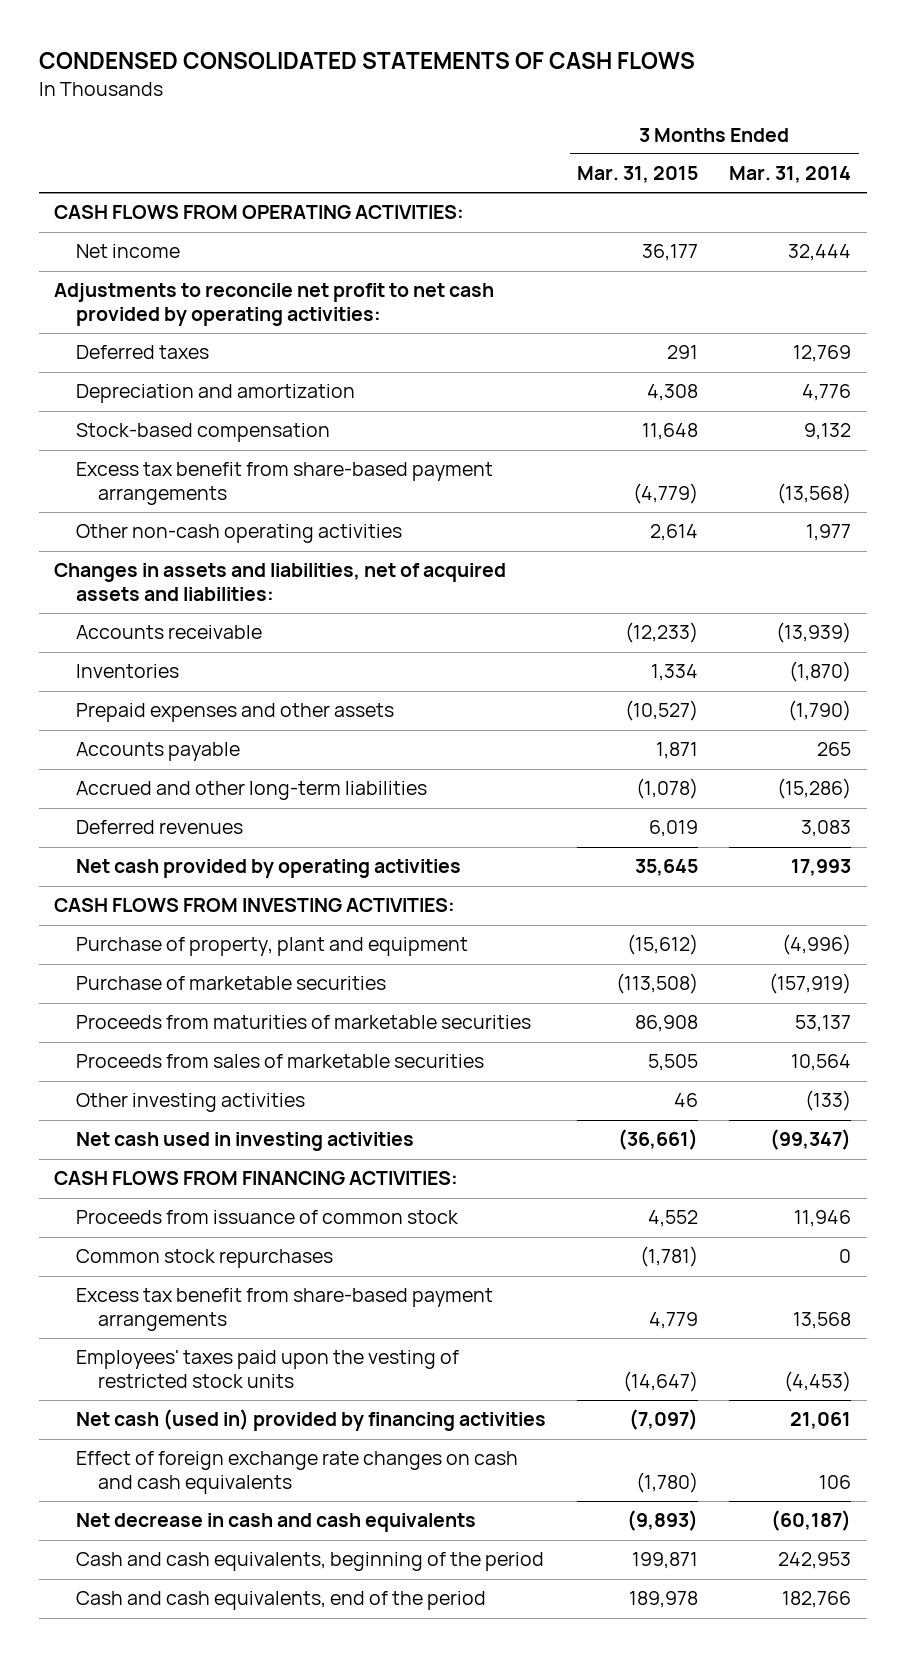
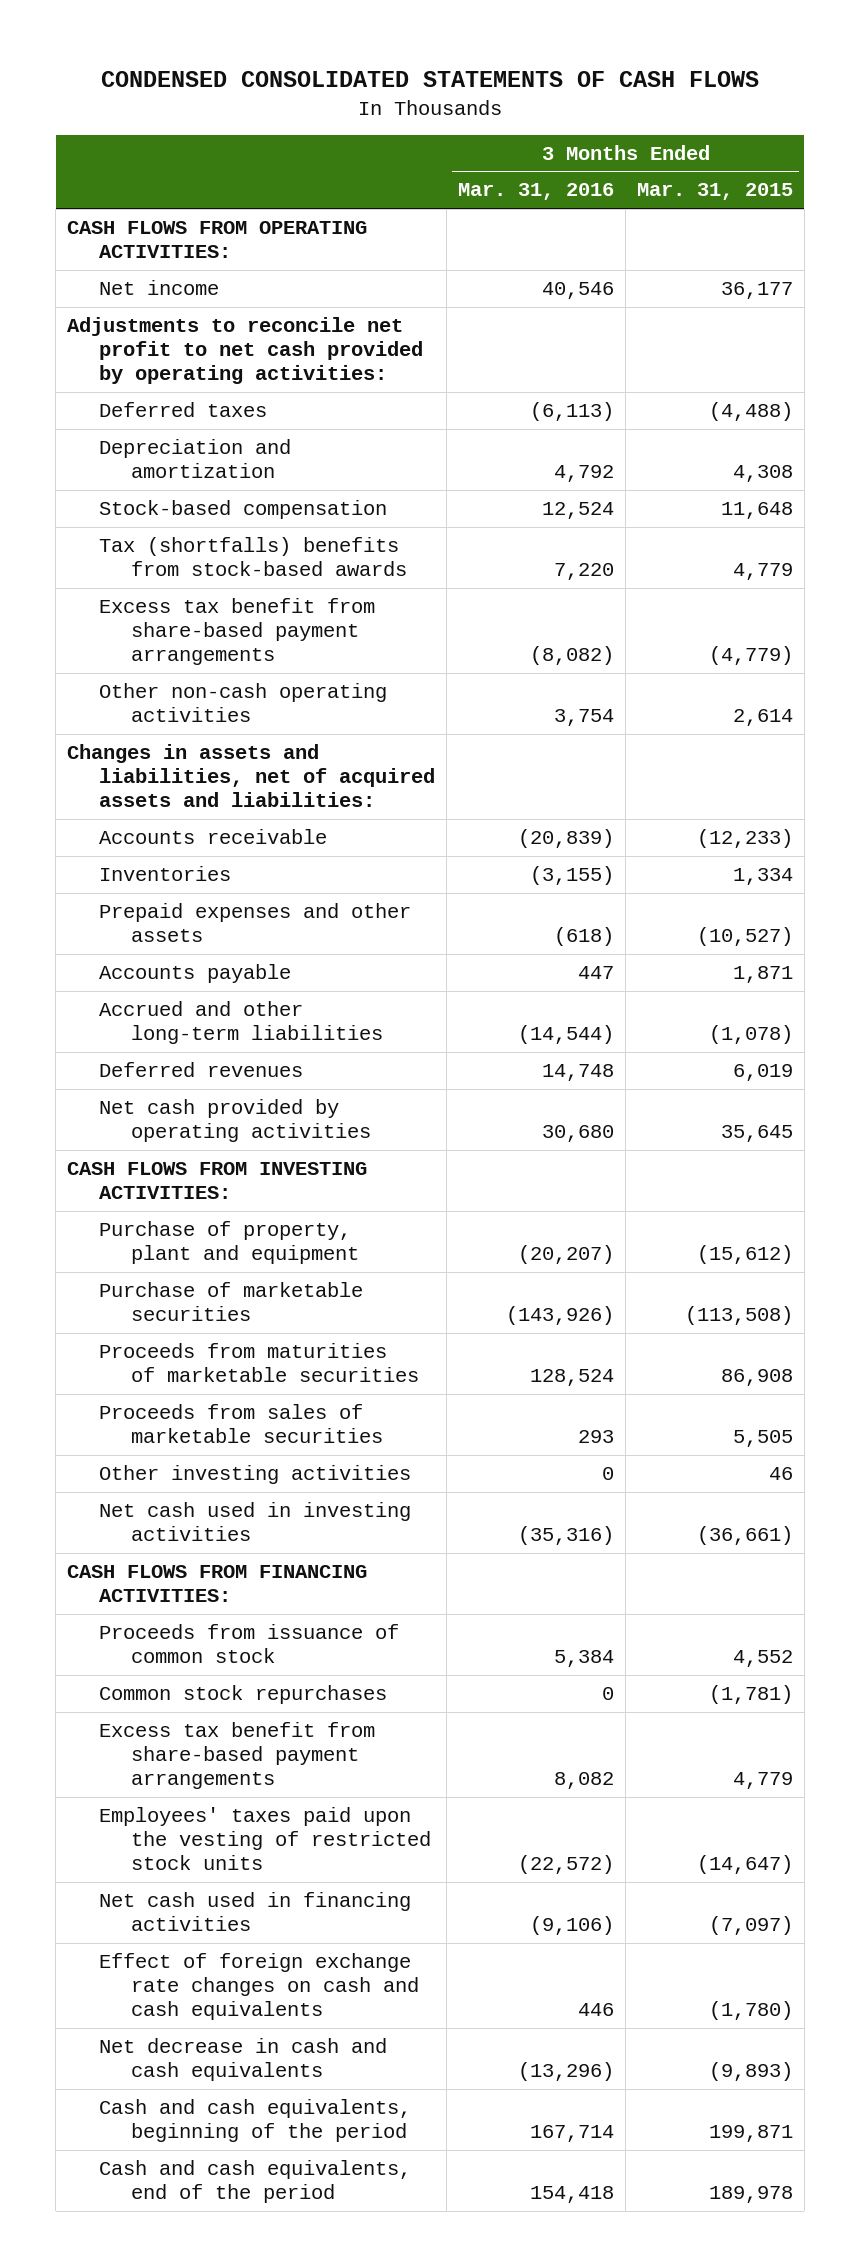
- | 3 Months Ended Mar. 31, 2015 | 3 Months Ended Mar. 31, 2014
+ | 3 Months Ended Mar. 31, 2016 | 3 Months Ended Mar. 31, 2015
- Deferred taxes | 291 | 12,769
+ Deferred taxes | (6,113) | (4,488)
+ Tax (shortfalls) benefits from stock-based awards | 7,220 | 4,779
- Net cash (used in) provided by financing activities | (7,097) | 21,061
+ Net cash used in financing activities | (9,106) | (7,097)

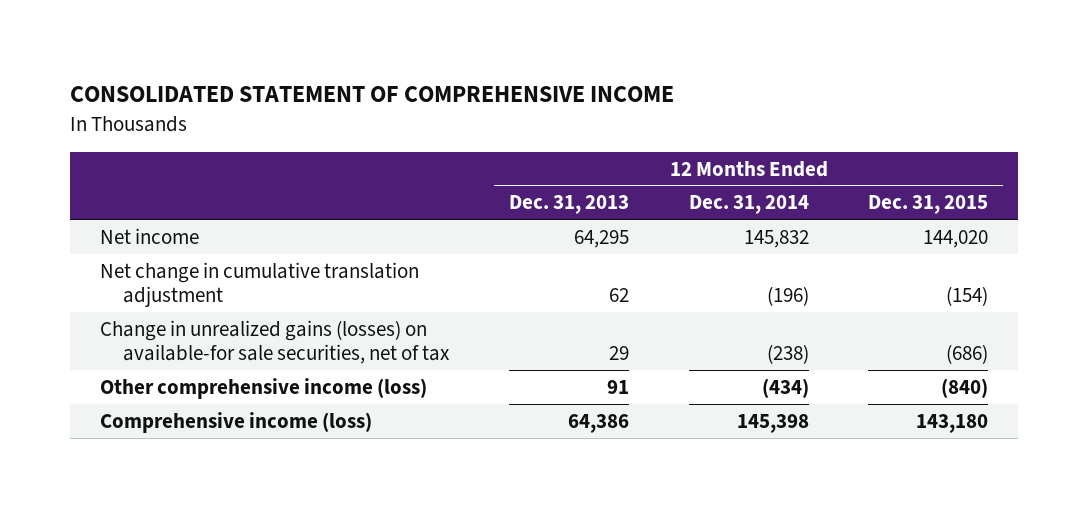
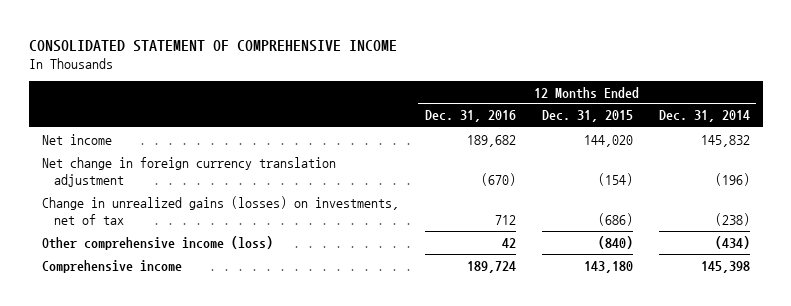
- | 12 Months Ended Dec. 31, 2013 | 12 Months Ended Dec. 31, 2014 | 12 Months Ended Dec. 31, 2015
+ | 12 Months Ended Dec. 31, 2016 | 12 Months Ended Dec. 31, 2015 | 12 Months Ended Dec. 31, 2014
- Net change in cumulative translation adjustment | 62 | (196) | (154)
- Change in unrealized gains (losses) on available-for sale securities, net of tax | 29 | (238) | (686)
+ Net change in foreign currency translation adjustment | (670) | (154) | (196)
+ Change in unrealized gains (losses) on investments, net of tax | 712 | (686) | (238)
- Comprehensive income (loss) | 64,386 | 145,398 | 143,180
+ Comprehensive income | 189,724 | 143,180 | 145,398

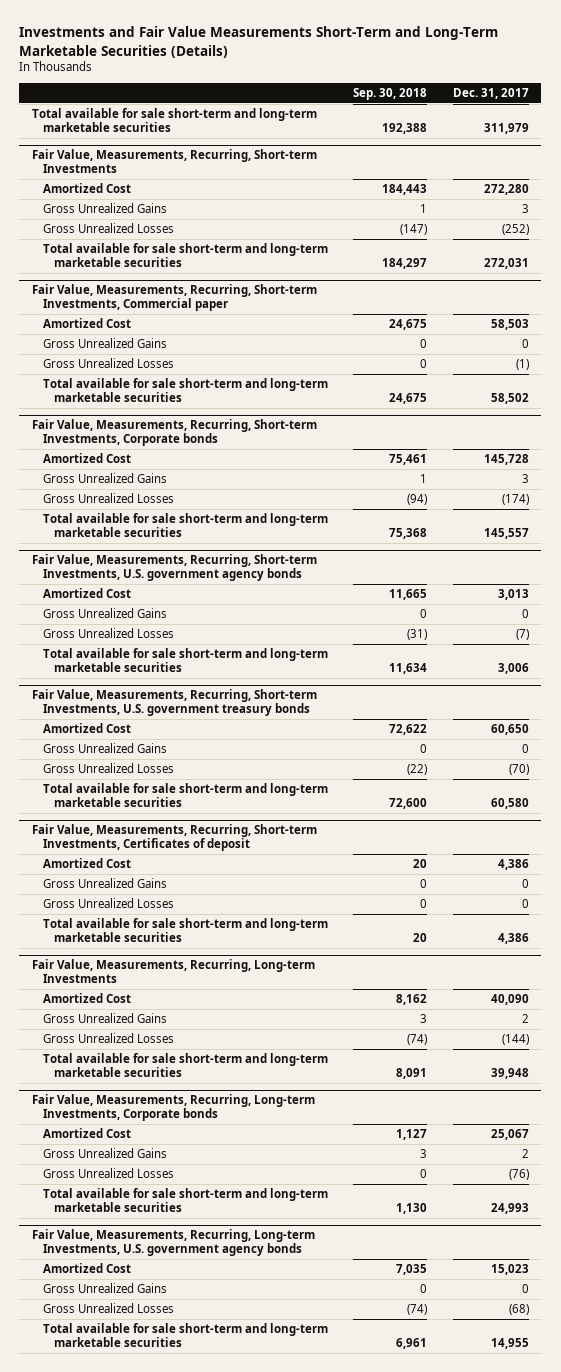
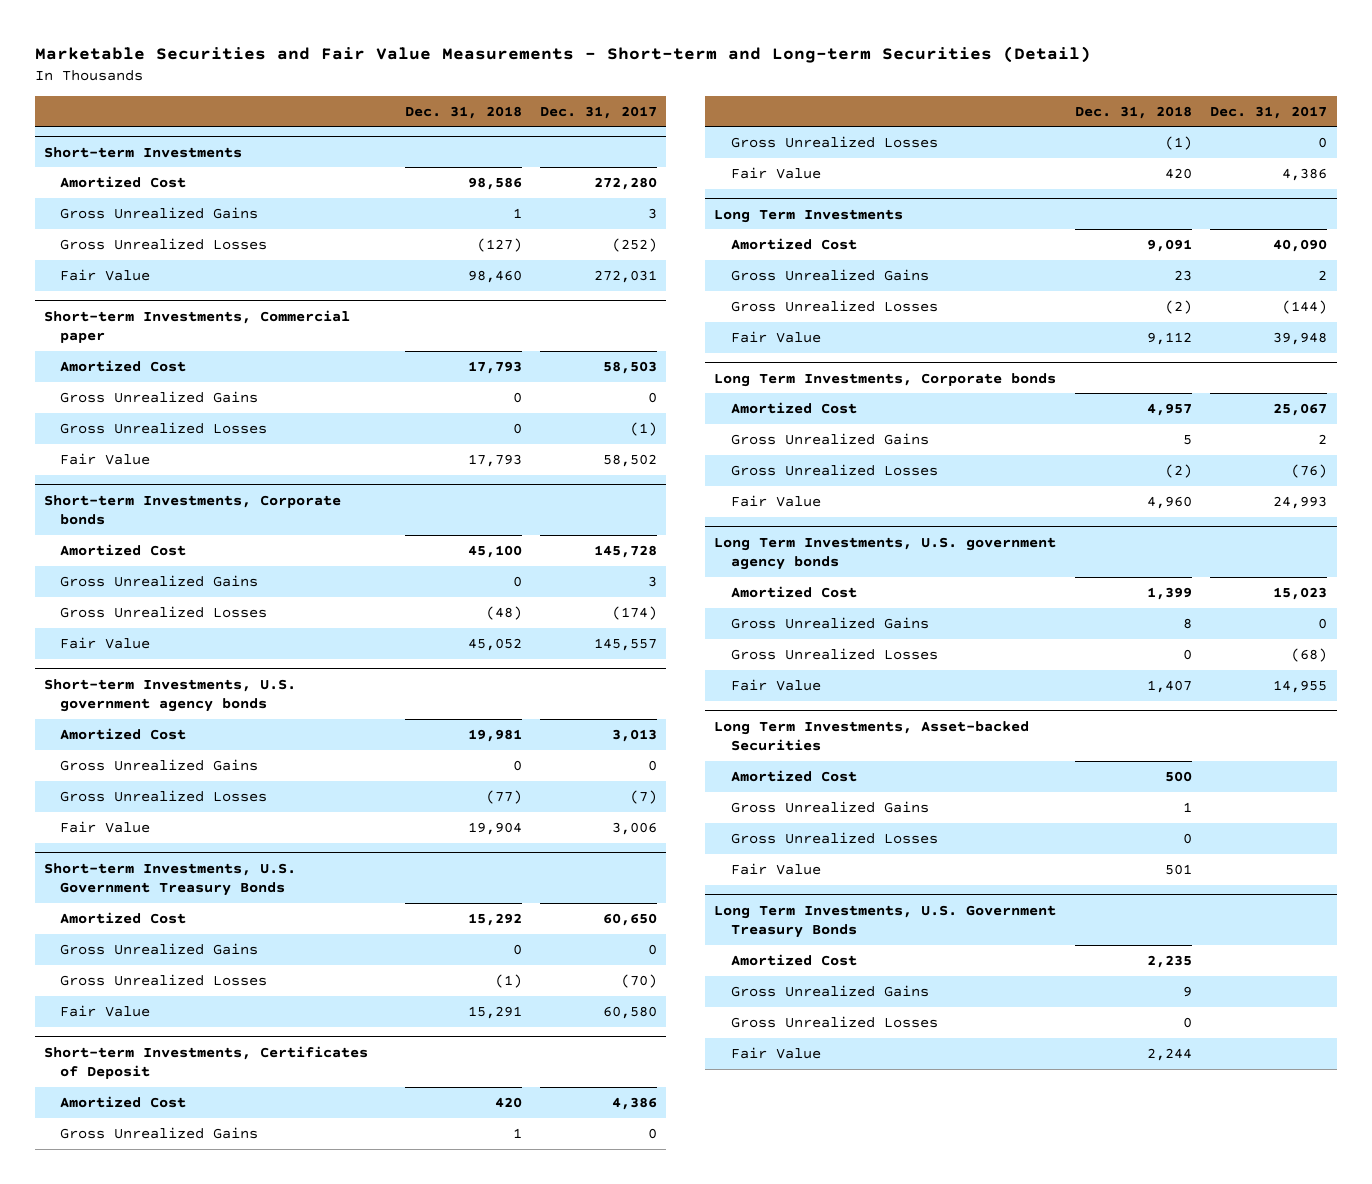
- Investments and Fair Value Measurements Short-Term and Long-Term Marketable Securities (Details)
+ Marketable Securities and Fair Value Measurements - Short-term and Long-term Securities (Detail)
- | Sep. 30, 2018 | Dec. 31, 2017
+ | Dec. 31, 2018 | Dec. 31, 2017
- Total available for sale short-term and long-term marketable securities | 192,388 | 311,979
- Fair Value, Measurements, Recurring, Short-term Investments
+ Short-term Investments
- Total available for sale short-term and long-term marketable securities | 184,297 | 272,031
- Fair Value, Measurements, Recurring, Short-term Investments, Commercial paper
+ Fair Value | 98,460 | 272,031
+ Short-term Investments, Commercial paper
- Total available for sale short-term and long-term marketable securities | 24,675 | 58,502
- Fair Value, Measurements, Recurring, Short-term Investments, Corporate bonds
+ Fair Value | 17,793 | 58,502
+ Short-term Investments, Corporate bonds
- Total available for sale short-term and long-term marketable securities | 75,368 | 145,557
- Fair Value, Measurements, Recurring, Short-term Investments, U.S. government agency bonds
+ Fair Value | 45,052 | 145,557
+ Short-term Investments, U.S. government agency bonds
- Total available for sale short-term and long-term marketable securities | 11,634 | 3,006
- Fair Value, Measurements, Recurring, Short-term Investments, U.S. government treasury bonds
+ Fair Value | 19,904 | 3,006
+ Short-term Investments, U.S. Government Treasury Bonds
- Total available for sale short-term and long-term marketable securities | 72,600 | 60,580
- Fair Value, Measurements, Recurring, Short-term Investments, Certificates of deposit
+ Fair Value | 15,291 | 60,580
+ Short-term Investments, Certificates of Deposit
- Total available for sale short-term and long-term marketable securities | 20 | 4,386
- Fair Value, Measurements, Recurring, Long-term Investments
+ Fair Value | 420 | 4,386
+ Long Term Investments
- Total available for sale short-term and long-term marketable securities | 8,091 | 39,948
- Fair Value, Measurements, Recurring, Long-term Investments, Corporate bonds
+ Fair Value | 9,112 | 39,948
+ Long Term Investments, Corporate bonds
- Total available for sale short-term and long-term marketable securities | 1,130 | 24,993
- Fair Value, Measurements, Recurring, Long-term Investments, U.S. government agency bonds
+ Fair Value | 4,960 | 24,993
+ Long Term Investments, U.S. government agency bonds
- Total available for sale short-term and long-term marketable securities | 6,961 | 14,955
+ Fair Value | 1,407 | 14,955
+ Long Term Investments, Asset-backed Securities
+ Amortized Cost | 500 |
+ Gross Unrealized Gains | 1 |
+ Gross Unrealized Losses | 0 |
+ Fair Value | 501 |
+ Long Term Investments, U.S. Government Treasury Bonds
+ Amortized Cost | 2,235 |
+ Gross Unrealized Gains | 9 |
+ Gross Unrealized Losses | 0 |
+ Fair Value | 2,244 |

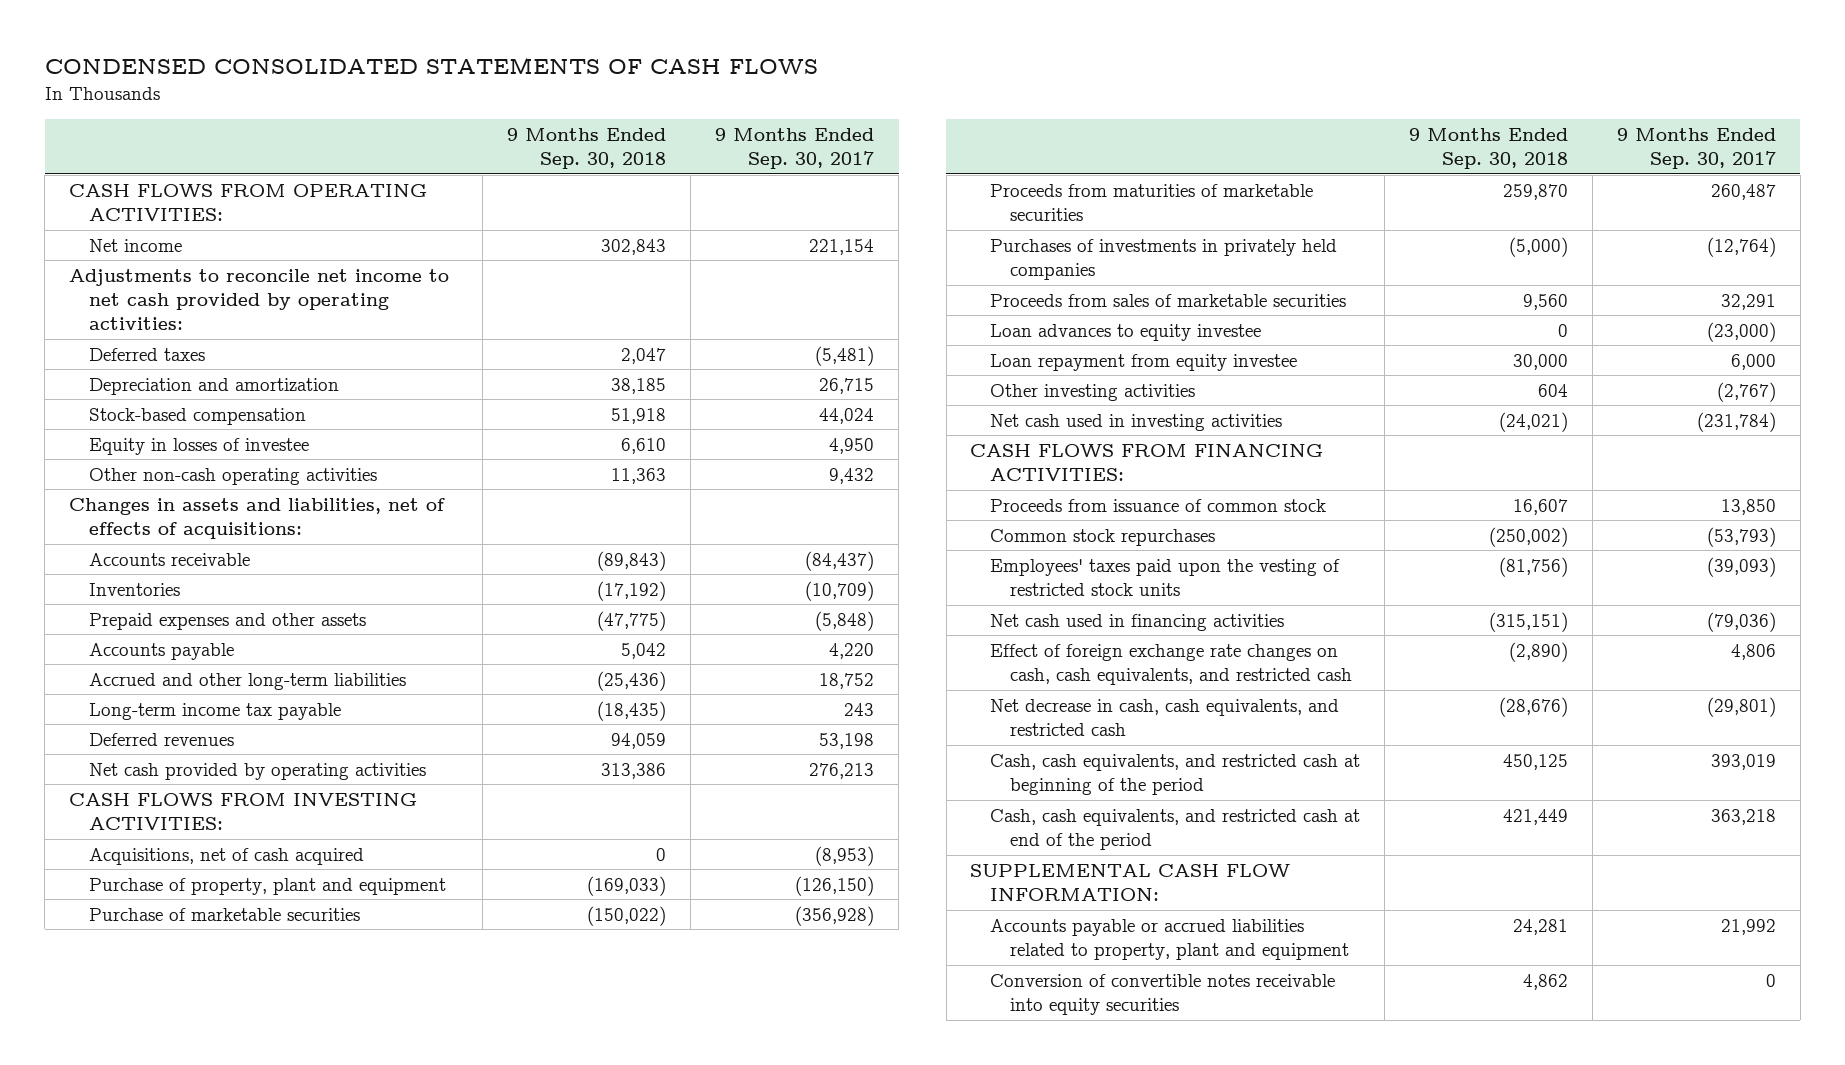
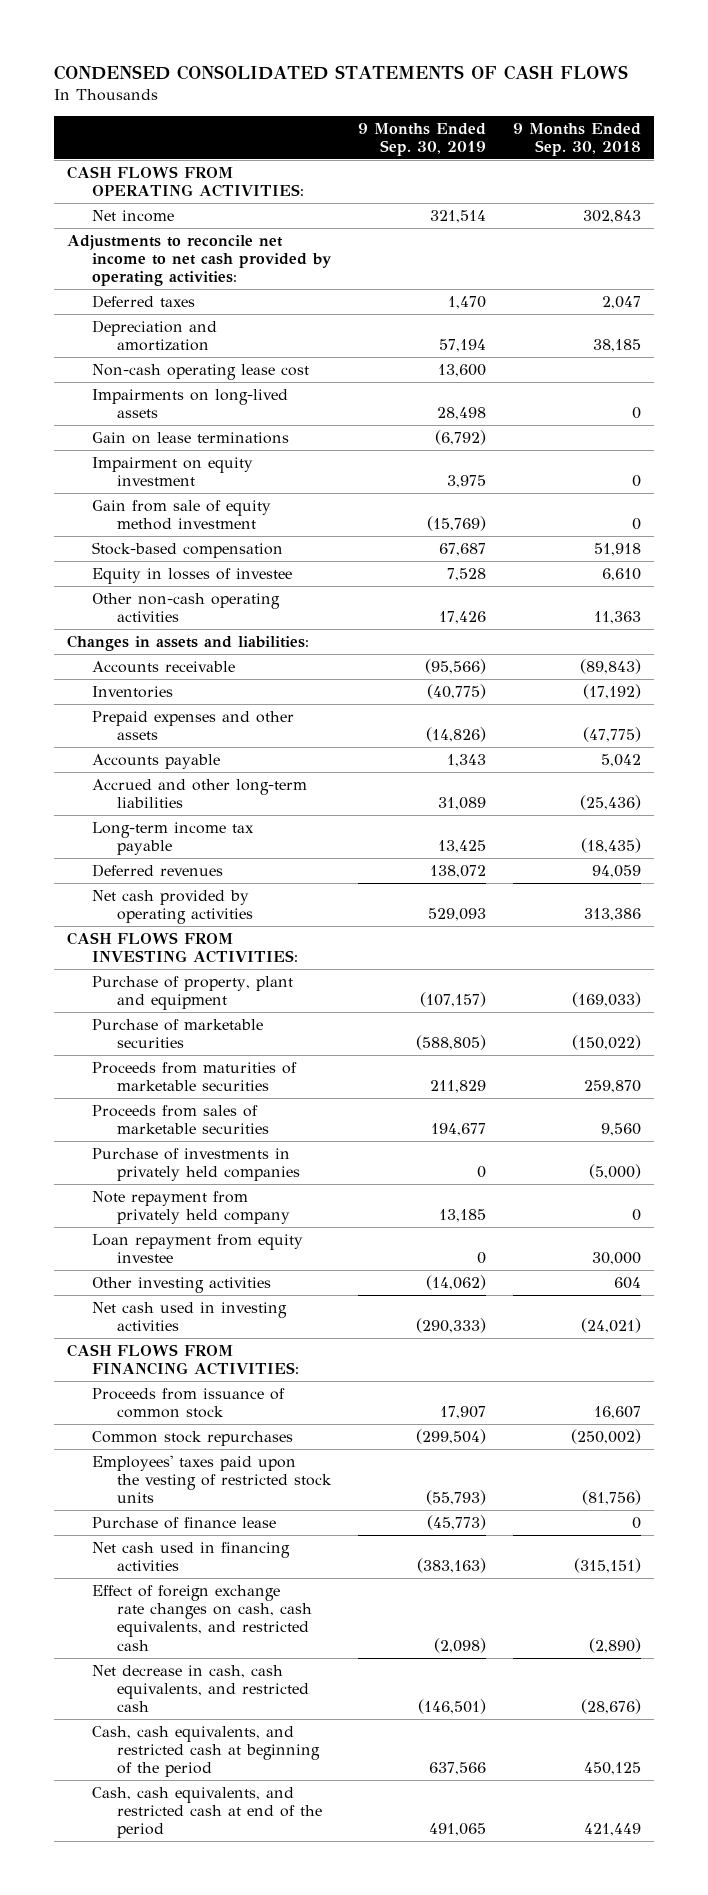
- | 9 Months Ended Sep. 30, 2018 | 9 Months Ended Sep. 30, 2017
+ | 9 Months Ended Sep. 30, 2019 | 9 Months Ended Sep. 30, 2018
+ Non-cash operating lease cost | 13,600 |
+ Impairments on long-lived assets | 28,498 | 0
+ Gain on lease terminations | (6,792) |
+ Impairment on equity investment | 3,975 | 0
+ Gain from sale of equity method investment | (15,769) | 0
- Changes in assets and liabilities, net of effects of acquisitions:
+ Changes in assets and liabilities:
- Acquisitions, net of cash acquired | 0 | (8,953)
- Purchases of investments in privately held companies | (5,000) | (12,764)
- Loan advances to equity investee | 0 | (23,000)
+ Purchase of investments in privately held companies | 0 | (5,000)
+ Note repayment from privately held company | 13,185 | 0
+ Purchase of finance lease | (45,773) | 0
- SUPPLEMENTAL CASH FLOW INFORMATION:
- Accounts payable or accrued liabilities related to property, plant and equipment | 24,281 | 21,992
- Conversion of convertible notes receivable into equity securities | 4,862 | 0

